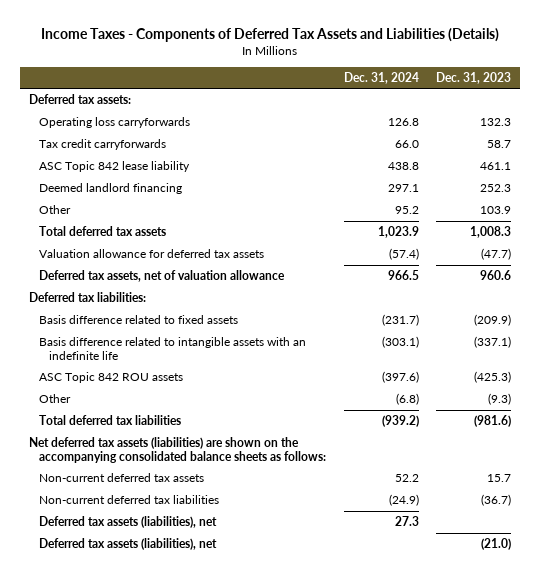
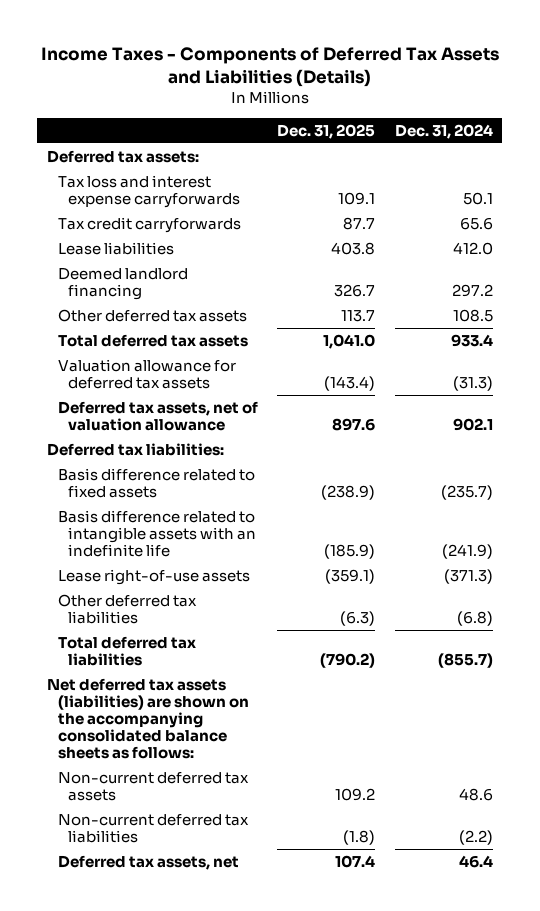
- | Dec. 31, 2024 | Dec. 31, 2023
+ | Dec. 31, 2025 | Dec. 31, 2024
- Operating loss carryforwards | 126.8 | 132.3
- Tax credit carryforwards | 66.0 | 58.7
- ASC Topic 842 lease liability | 438.8 | 461.1
- Deemed landlord financing | 297.1 | 252.3
- Other | 95.2 | 103.9
- Total deferred tax assets | 1,023.9 | 1,008.3
- Valuation allowance for deferred tax assets | (57.4) | (47.7)
- Deferred tax assets, net of valuation allowance | 966.5 | 960.6
+ Tax loss and interest expense carryforwards | 109.1 | 50.1
+ Tax credit carryforwards | 87.7 | 65.6
+ Lease liabilities | 403.8 | 412.0
+ Deemed landlord financing | 326.7 | 297.2
+ Other deferred tax assets | 113.7 | 108.5
+ Total deferred tax assets | 1,041.0 | 933.4
+ Valuation allowance for deferred tax assets | (143.4) | (31.3)
+ Deferred tax assets, net of valuation allowance | 897.6 | 902.1
- Basis difference related to fixed assets | (231.7) | (209.9)
- Basis difference related to intangible assets with an indefinite life | (303.1) | (337.1)
- ASC Topic 842 ROU assets | (397.6) | (425.3)
- Other | (6.8) | (9.3)
- Total deferred tax liabilities | (939.2) | (981.6)
+ Basis difference related to fixed assets | (238.9) | (235.7)
+ Basis difference related to intangible assets with an indefinite life | (185.9) | (241.9)
+ Lease right-of-use assets | (359.1) | (371.3)
+ Other deferred tax liabilities | (6.3) | (6.8)
+ Total deferred tax liabilities | (790.2) | (855.7)
- Non-current deferred tax assets | 52.2 | 15.7
- Non-current deferred tax liabilities | (24.9) | (36.7)
- Deferred tax assets (liabilities), net | 27.3 |
- Deferred tax assets (liabilities), net | | (21.0)
+ Non-current deferred tax assets | 109.2 | 48.6
+ Non-current deferred tax liabilities | (1.8) | (2.2)
+ Deferred tax assets, net | 107.4 | 46.4

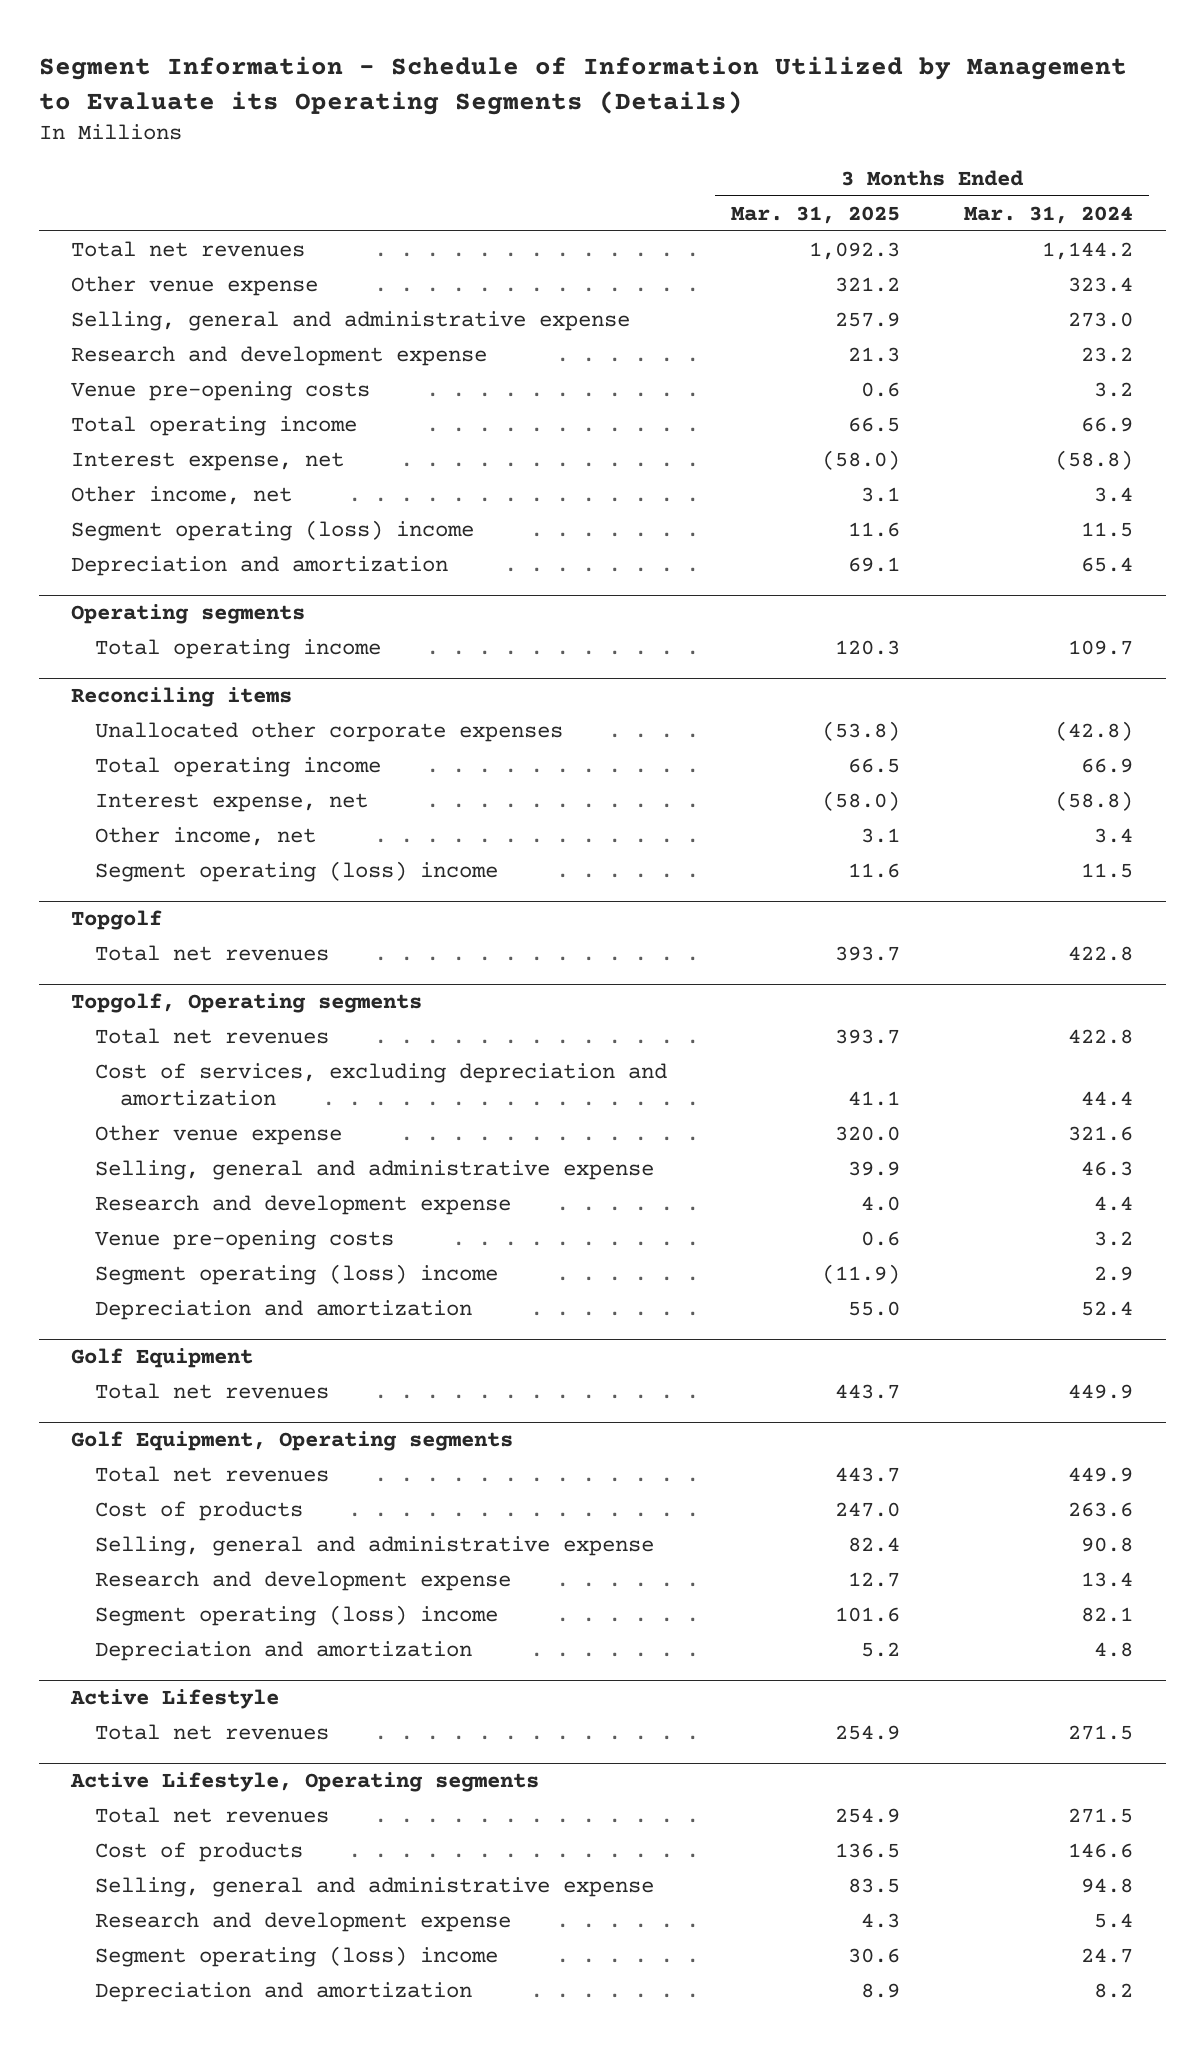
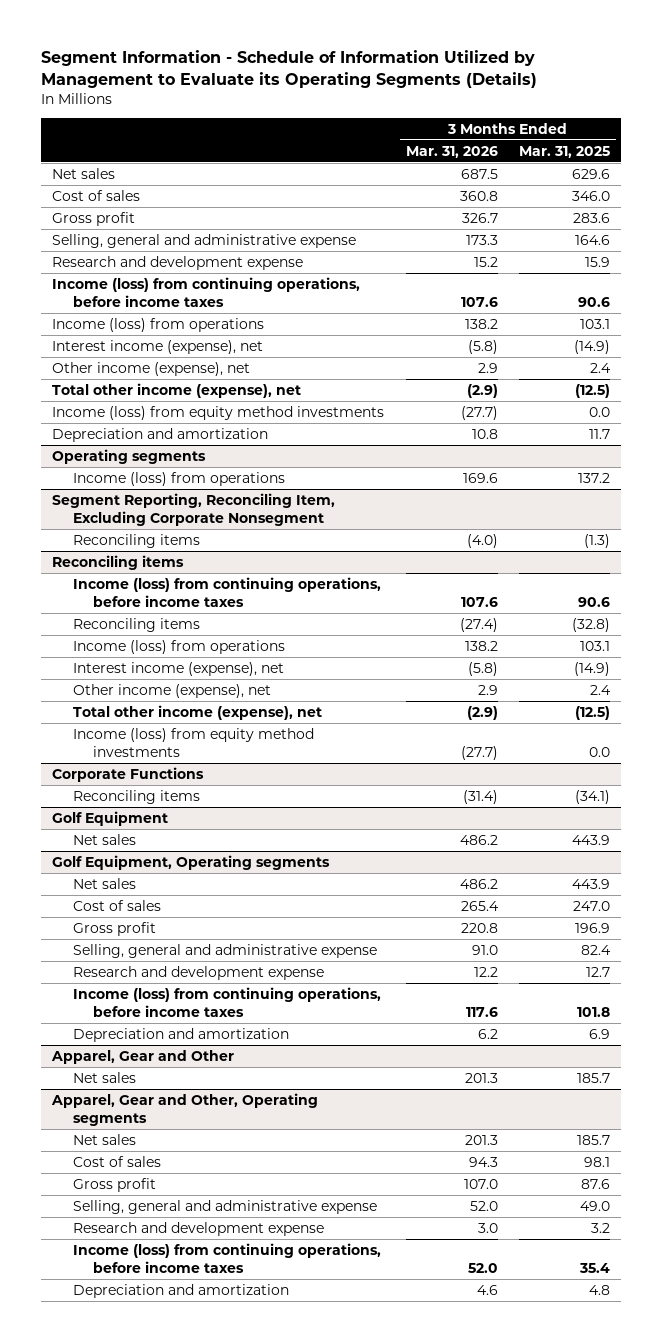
- | 3 Months Ended Mar. 31, 2025 | 3 Months Ended Mar. 31, 2024
+ | 3 Months Ended Mar. 31, 2026 | 3 Months Ended Mar. 31, 2025
- Total net revenues | 1,092.3 | 1,144.2
- Other venue expense | 321.2 | 323.4
- Selling, general and administrative expense | 257.9 | 273.0
- Research and development expense | 21.3 | 23.2
- Venue pre-opening costs | 0.6 | 3.2
- Total operating income | 66.5 | 66.9
- Interest expense, net | (58.0) | (58.8)
- Other income, net | 3.1 | 3.4
- Segment operating (loss) income | 11.6 | 11.5
- Depreciation and amortization | 69.1 | 65.4
+ Net sales | 687.5 | 629.6
+ Cost of sales | 360.8 | 346.0
+ Gross profit | 326.7 | 283.6
+ Selling, general and administrative expense | 173.3 | 164.6
+ Research and development expense | 15.2 | 15.9
+ Income (loss) from continuing operations, before income taxes | 107.6 | 90.6
+ Income (loss) from operations | 138.2 | 103.1
+ Interest income (expense), net | (5.8) | (14.9)
+ Other income (expense), net | 2.9 | 2.4
+ Total other income (expense), net | (2.9) | (12.5)
+ Income (loss) from equity method investments | (27.7) | 0.0
+ Depreciation and amortization | 10.8 | 11.7
@ Operating segments
- Total operating income | 120.3 | 109.7
+ Income (loss) from operations | 169.6 | 137.2
+ Segment Reporting, Reconciling Item, Excluding Corporate Nonsegment
+ Reconciling items | (4.0) | (1.3)
@ Reconciling items
- Unallocated other corporate expenses | (53.8) | (42.8)
- Total operating income | 66.5 | 66.9
- Interest expense, net | (58.0) | (58.8)
- Other income, net | 3.1 | 3.4
- Segment operating (loss) income | 11.6 | 11.5
- Topgolf
- Total net revenues | 393.7 | 422.8
- Topgolf, Operating segments
- Total net revenues | 393.7 | 422.8
- Cost of services, excluding depreciation and amortization | 41.1 | 44.4
- Other venue expense | 320.0 | 321.6
- Selling, general and administrative expense | 39.9 | 46.3
- Research and development expense | 4.0 | 4.4
- Venue pre-opening costs | 0.6 | 3.2
- Segment operating (loss) income | (11.9) | 2.9
- Depreciation and amortization | 55.0 | 52.4
@ Reconciling items
+ Income (loss) from continuing operations, before income taxes | 107.6 | 90.6
+ Reconciling items | (27.4) | (32.8)
+ Income (loss) from operations | 138.2 | 103.1
+ Interest income (expense), net | (5.8) | (14.9)
+ Other income (expense), net | 2.9 | 2.4
+ Total other income (expense), net | (2.9) | (12.5)
+ Income (loss) from equity method investments | (27.7) | 0.0
+ Corporate Functions
+ Reconciling items | (31.4) | (34.1)
@ Golf Equipment
- Total net revenues | 443.7 | 449.9
+ Net sales | 486.2 | 443.9
@ Golf Equipment, Operating segments
- Total net revenues | 443.7 | 449.9
- Cost of products | 247.0 | 263.6
+ Net sales | 486.2 | 443.9
+ Cost of sales | 265.4 | 247.0
+ Gross profit | 220.8 | 196.9
- Segment operating (loss) income | 101.6 | 82.1
- Depreciation and amortization | 5.2 | 4.8
- Active Lifestyle
- Total net revenues | 254.9 | 271.5
- Active Lifestyle, Operating segments
- Total net revenues | 254.9 | 271.5
- Cost of products | 136.5 | 146.6
- Selling, general and administrative expense | 83.5 | 94.8
- Research and development expense | 4.3 | 5.4
- Segment operating (loss) income | 30.6 | 24.7
- Depreciation and amortization | 8.9 | 8.2
@ Golf Equipment, Operating segments
+ Income (loss) from continuing operations, before income taxes | 117.6 | 101.8
+ Depreciation and amortization | 6.2 | 6.9
+ Apparel, Gear and Other
+ Net sales | 201.3 | 185.7
+ Apparel, Gear and Other, Operating segments
+ Net sales | 201.3 | 185.7
+ Cost of sales | 94.3 | 98.1
+ Gross profit | 107.0 | 87.6
+ Selling, general and administrative expense | 52.0 | 49.0
+ Research and development expense | 3.0 | 3.2
+ Income (loss) from continuing operations, before income taxes | 52.0 | 35.4
+ Depreciation and amortization | 4.6 | 4.8

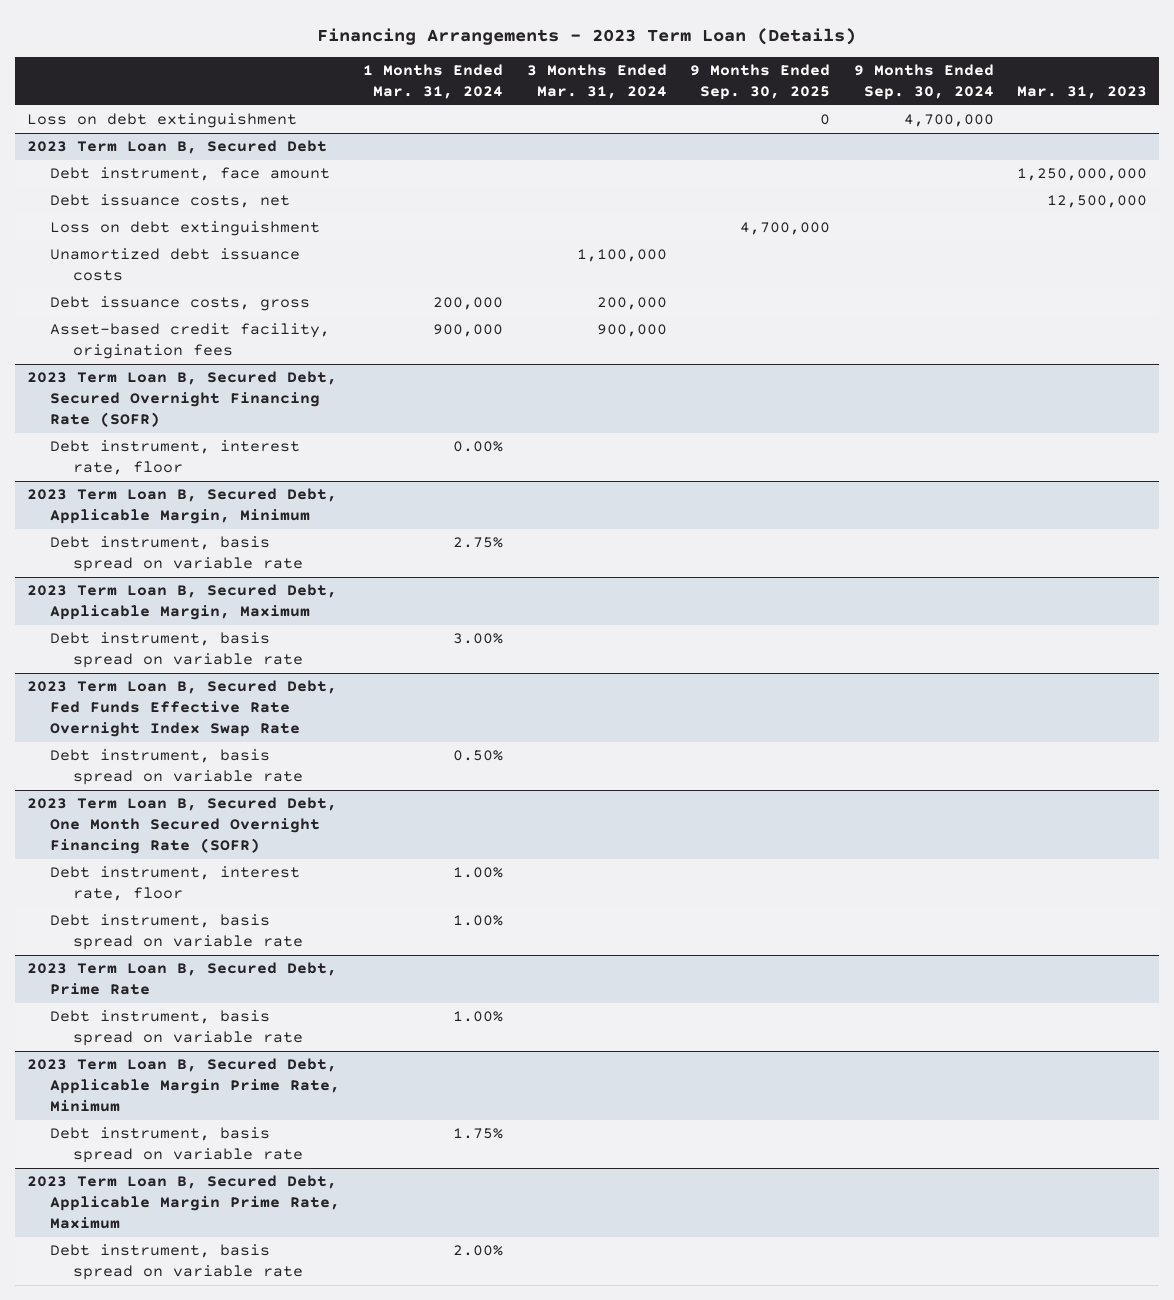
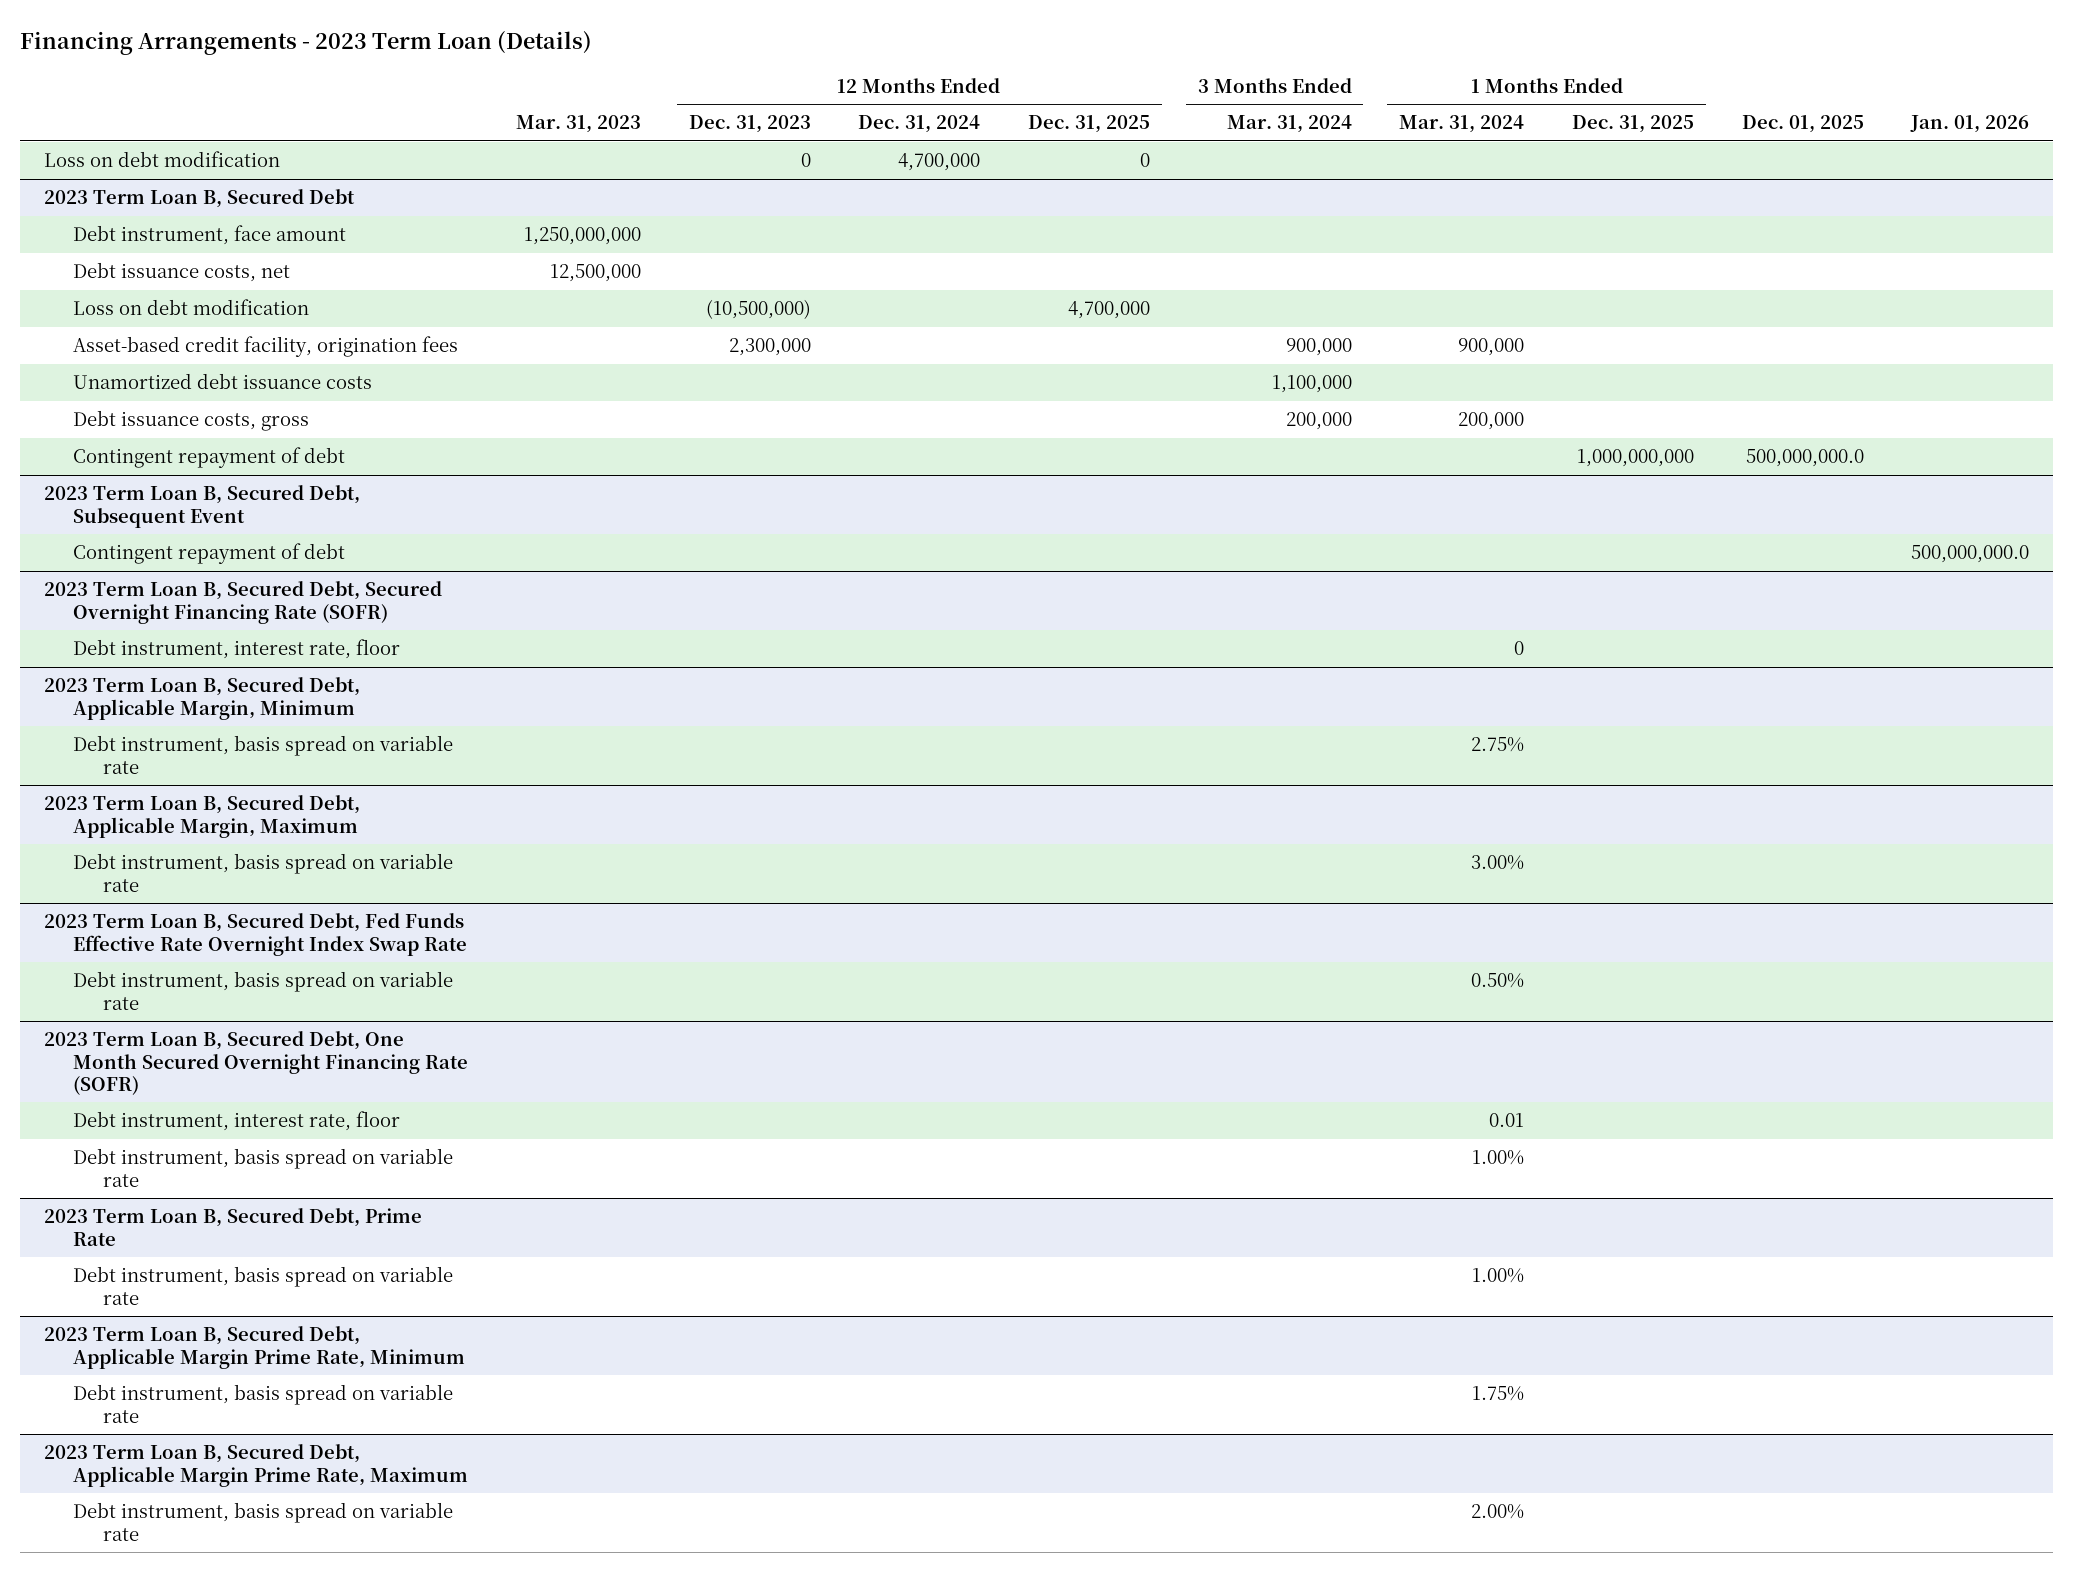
- | 1 Months Ended Mar. 31, 2024 | 3 Months Ended Mar. 31, 2024 | 9 Months Ended Sep. 30, 2025 | 9 Months Ended Sep. 30, 2024 | Mar. 31, 2023
+ | Mar. 31, 2023 | 12 Months Ended Dec. 31, 2023 | 12 Months Ended Dec. 31, 2024 | 12 Months Ended Dec. 31, 2025 | 3 Months Ended Mar. 31, 2024 | 1 Months Ended Mar. 31, 2024 | 1 Months Ended Dec. 31, 2025 | Dec. 01, 2025 | Jan. 01, 2026
- Loss on debt extinguishment | | | 0 | 4,700,000 |
+ Loss on debt modification | | 0 | 4,700,000 | 0 | | | | |
@ 2023 Term Loan B, Secured Debt
- Loss on debt extinguishment | | | 4,700,000 | |
+ Loss on debt modification | | (10,500,000) | | 4,700,000 | | | | |
moved up: Asset-based credit facility, origination fees | | 2,300,000 | | | 900,000 | 900,000 | | |
+ Contingent repayment of debt | | | | | | | 1,000,000,000 | 500,000,000.0 |
+ 2023 Term Loan B, Secured Debt, Subsequent Event
+ Contingent repayment of debt | | | | | | | | | 500,000,000.0
@ 2023 Term Loan B, Secured Debt, Secured Overnight Financing Rate (SOFR)
- Debt instrument, interest rate, floor | 0.00% | | | |
+ Debt instrument, interest rate, floor | | | | | | 0 | | |
@ 2023 Term Loan B, Secured Debt, One Month Secured Overnight Financing Rate (SOFR)
- Debt instrument, interest rate, floor | 1.00% | | | |
+ Debt instrument, interest rate, floor | | | | | | 0.01 | | |

